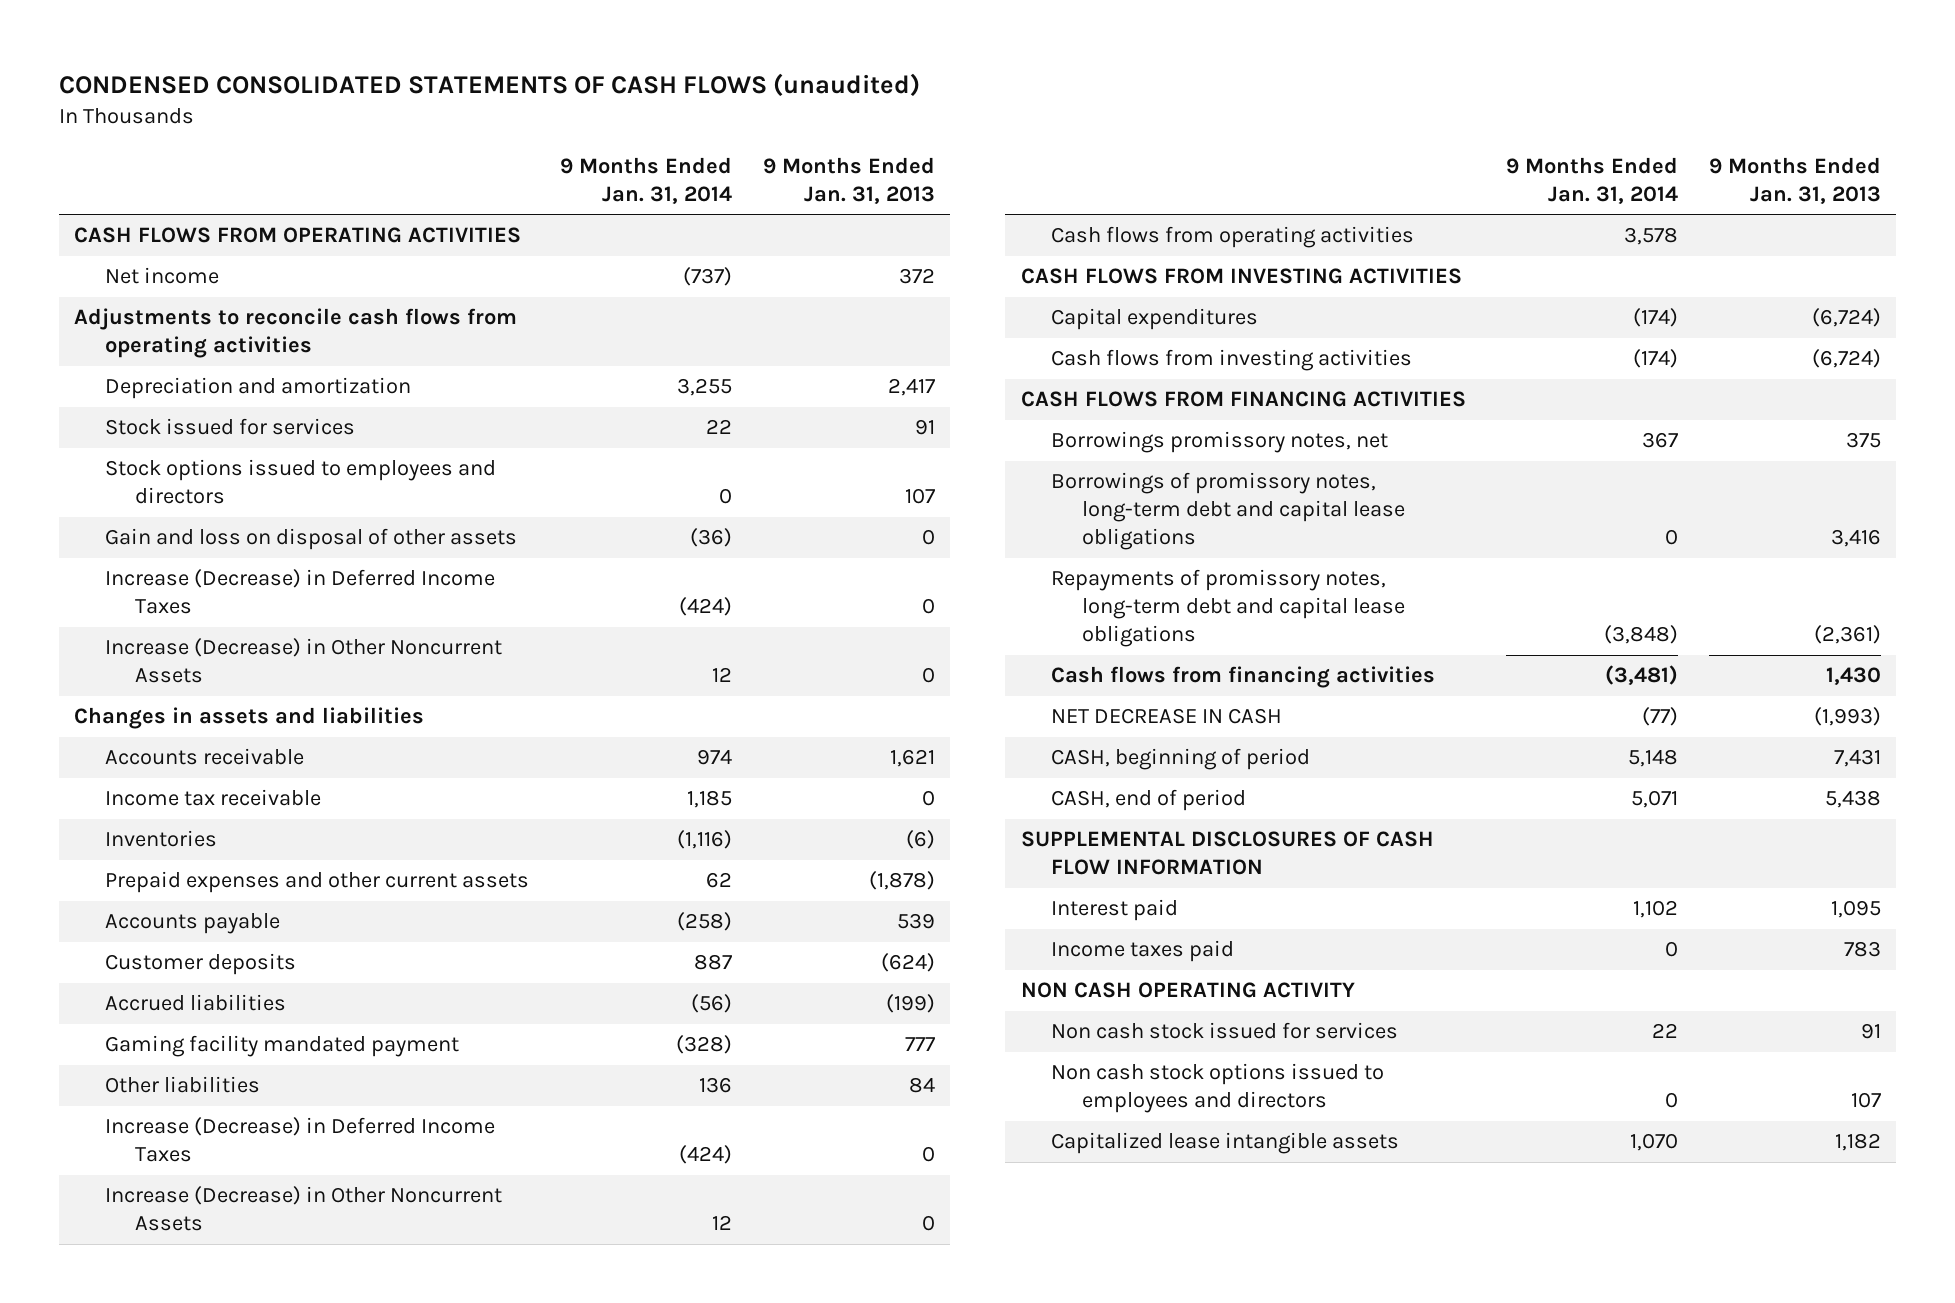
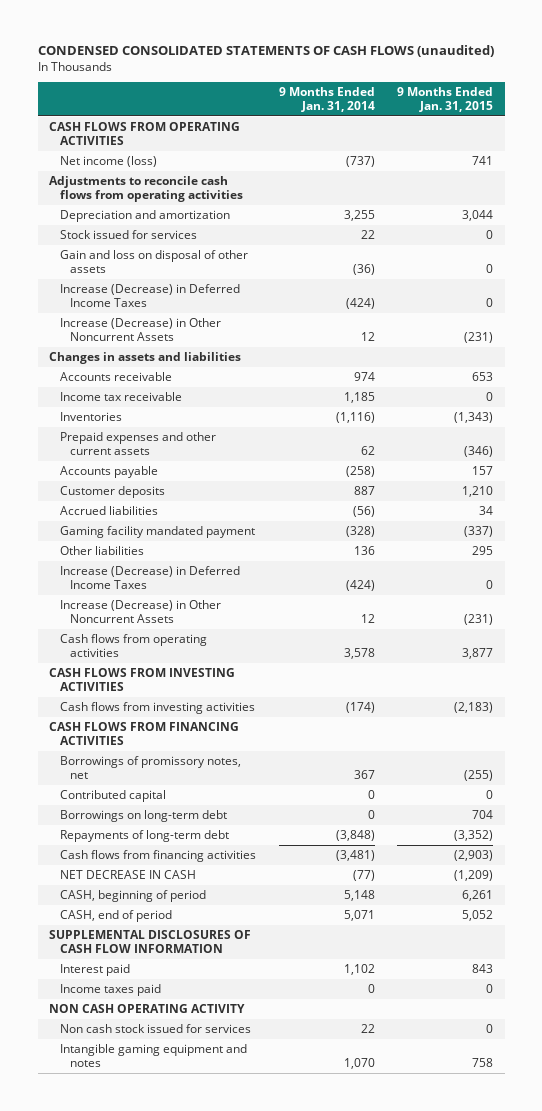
- | 9 Months Ended Jan. 31, 2014 | 9 Months Ended Jan. 31, 2013
+ | 9 Months Ended Jan. 31, 2014 | 9 Months Ended Jan. 31, 2015
- Net income | (737) | 372
+ Net income (loss) | (737) | 741
- Stock options issued to employees and directors | 0 | 107
- Capital expenditures | (174) | (6,724)
- Borrowings promissory notes, net | 367 | 375
- Borrowings of promissory notes, long-term debt and capital lease obligations | 0 | 3,416
- Repayments of promissory notes, long-term debt and capital lease obligations | (3,848) | (2,361)
+ Borrowings of promissory notes, net | 367 | (255)
+ Contributed capital | 0 | 0
+ Borrowings on long-term debt | 0 | 704
+ Repayments of long-term debt | (3,848) | (3,352)
- Non cash stock options issued to employees and directors | 0 | 107
- Capitalized lease intangible assets | 1,070 | 1,182
+ Intangible gaming equipment and notes | 1,070 | 758

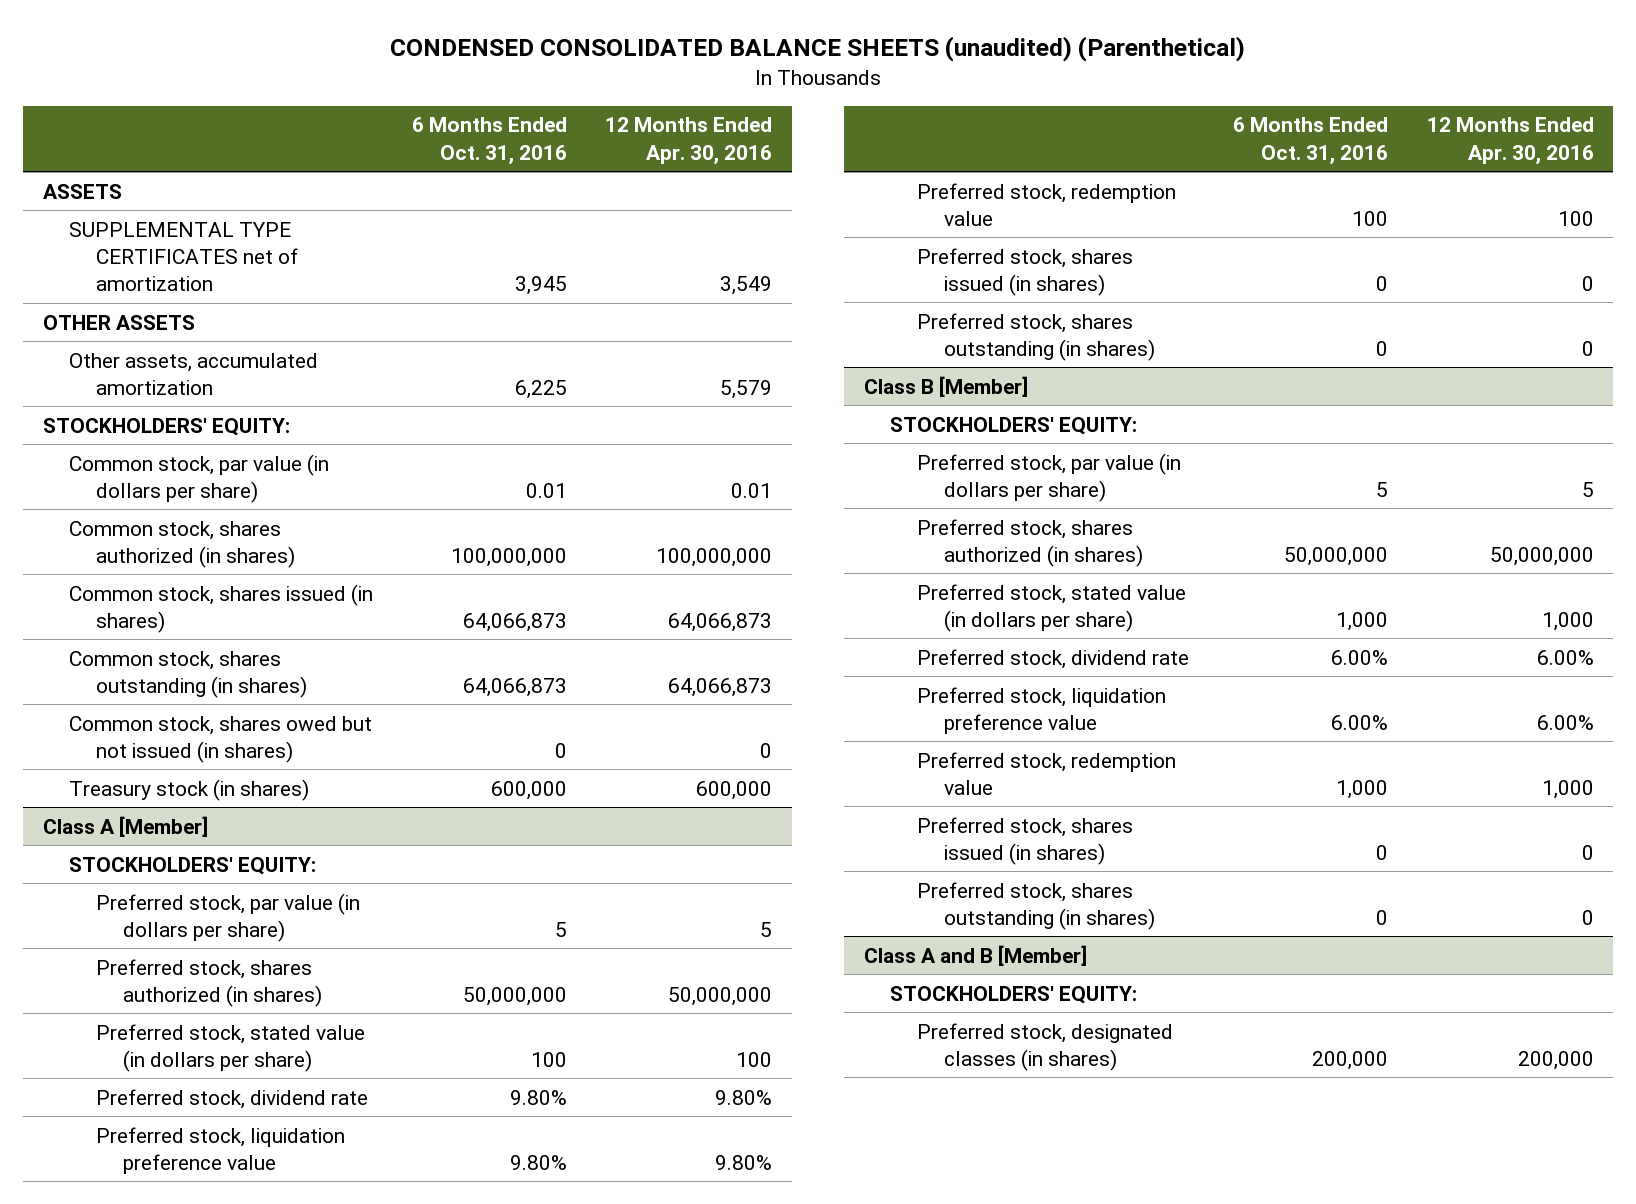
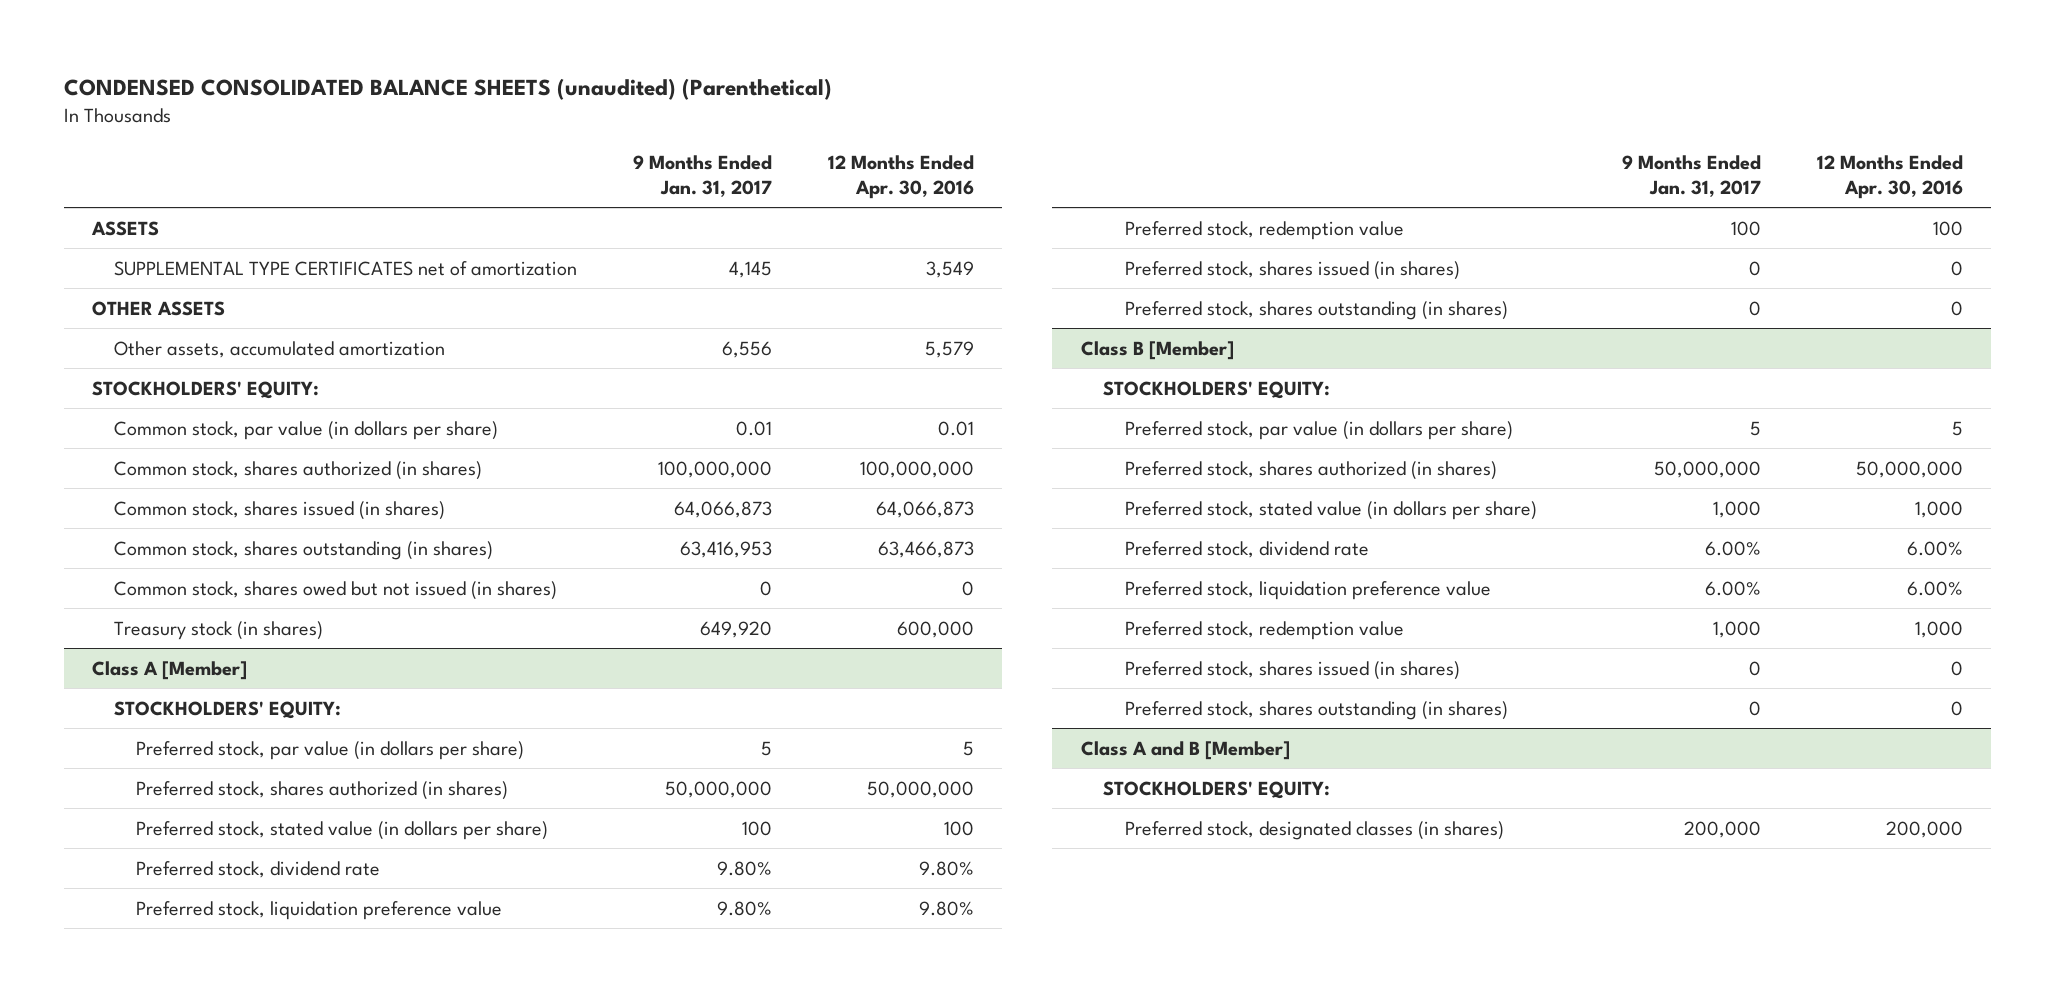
- | 6 Months Ended Oct. 31, 2016 | 12 Months Ended Apr. 30, 2016
+ | 9 Months Ended Jan. 31, 2017 | 12 Months Ended Apr. 30, 2016
- Common stock, shares outstanding (in shares) | 64,066,873 | 64,066,873
+ Common stock, shares outstanding (in shares) | 63,416,953 | 63,466,873

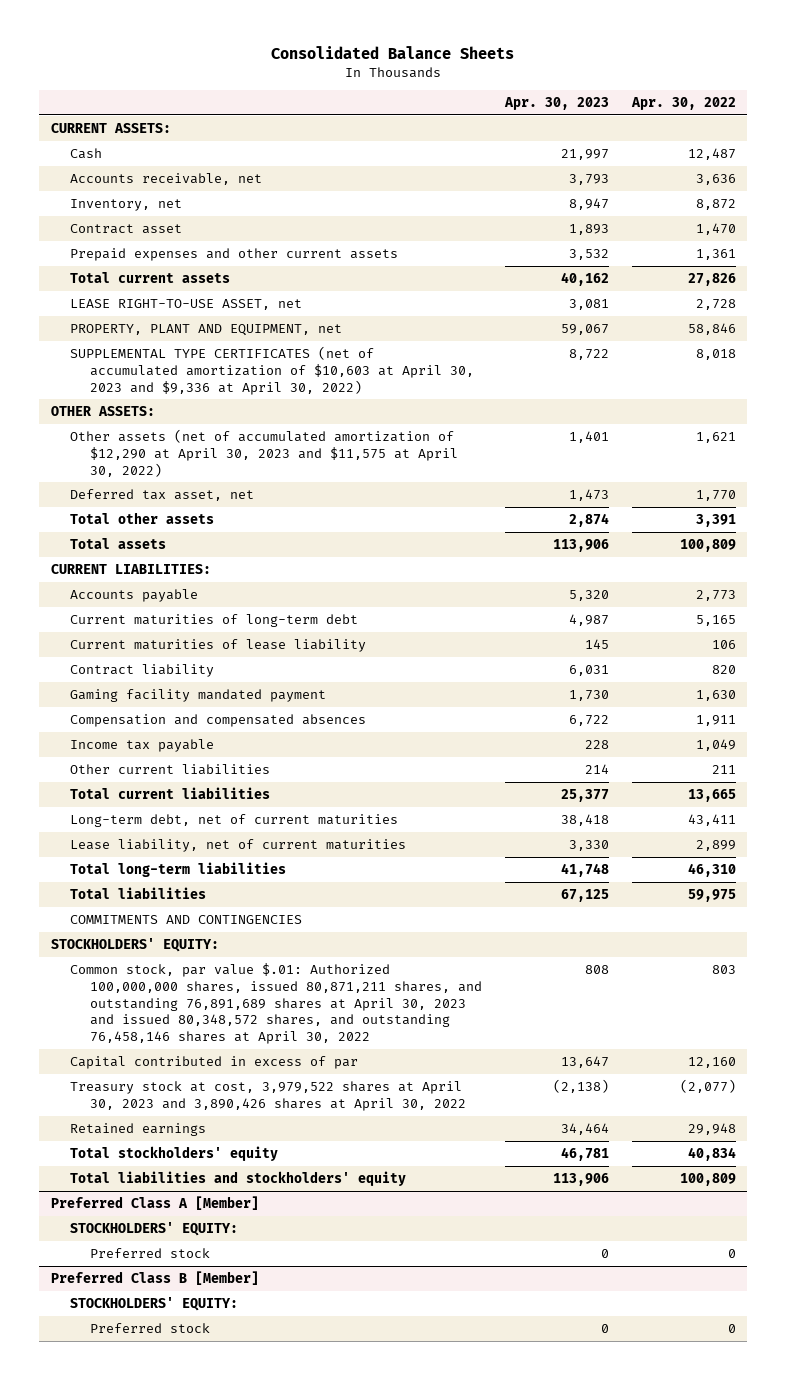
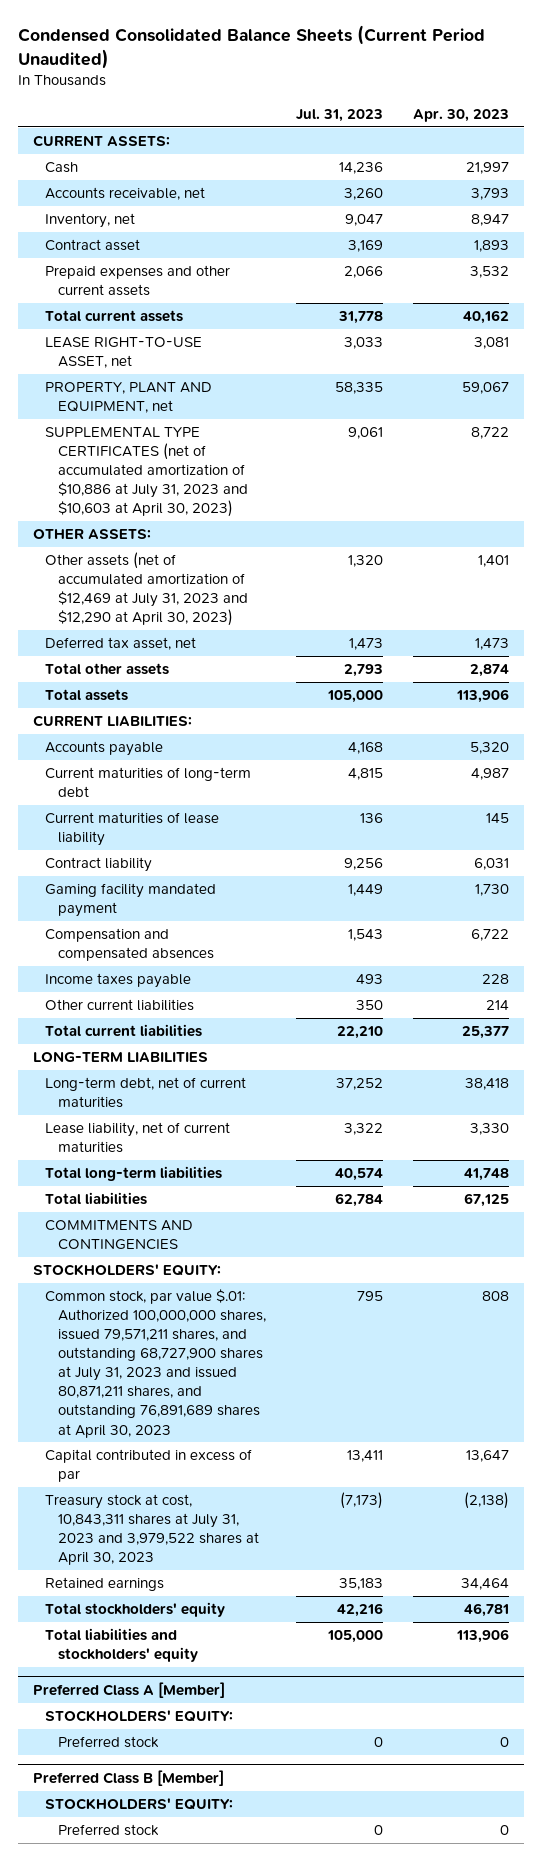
- Consolidated Balance Sheets
+ Condensed Consolidated Balance Sheets (Current Period Unaudited)
- | Apr. 30, 2023 | Apr. 30, 2022
+ | Jul. 31, 2023 | Apr. 30, 2023
- SUPPLEMENTAL TYPE CERTIFICATES (net of accumulated amortization of $10,603 at April 30, 2023 and $9,336 at April 30, 2022) | 8,722 | 8,018
+ SUPPLEMENTAL TYPE CERTIFICATES (net of accumulated amortization of $10,886 at July 31, 2023 and $10,603 at April 30, 2023) | 9,061 | 8,722
- Other assets (net of accumulated amortization of $12,290 at April 30, 2023 and $11,575 at April 30, 2022) | 1,401 | 1,621
+ Other assets (net of accumulated amortization of $12,469 at July 31, 2023 and $12,290 at April 30, 2023) | 1,320 | 1,401
- Income tax payable | 228 | 1,049
+ Income taxes payable | 493 | 228
+ LONG-TERM LIABILITIES
- Common stock, par value $.01: Authorized 100,000,000 shares, issued 80,871,211 shares, and outstanding 76,891,689 shares at April 30, 2023 and issued 80,348,572 shares, and outstanding 76,458,146 shares at April 30, 2022 | 808 | 803
+ Common stock, par value $.01: Authorized 100,000,000 shares, issued 79,571,211 shares, and outstanding 68,727,900 shares at July 31, 2023 and issued 80,871,211 shares, and outstanding 76,891,689 shares at April 30, 2023 | 795 | 808
- Treasury stock at cost, 3,979,522 shares at April 30, 2023 and 3,890,426 shares at April 30, 2022 | (2,138) | (2,077)
+ Treasury stock at cost, 10,843,311 shares at July 31, 2023 and 3,979,522 shares at April 30, 2023 | (7,173) | (2,138)

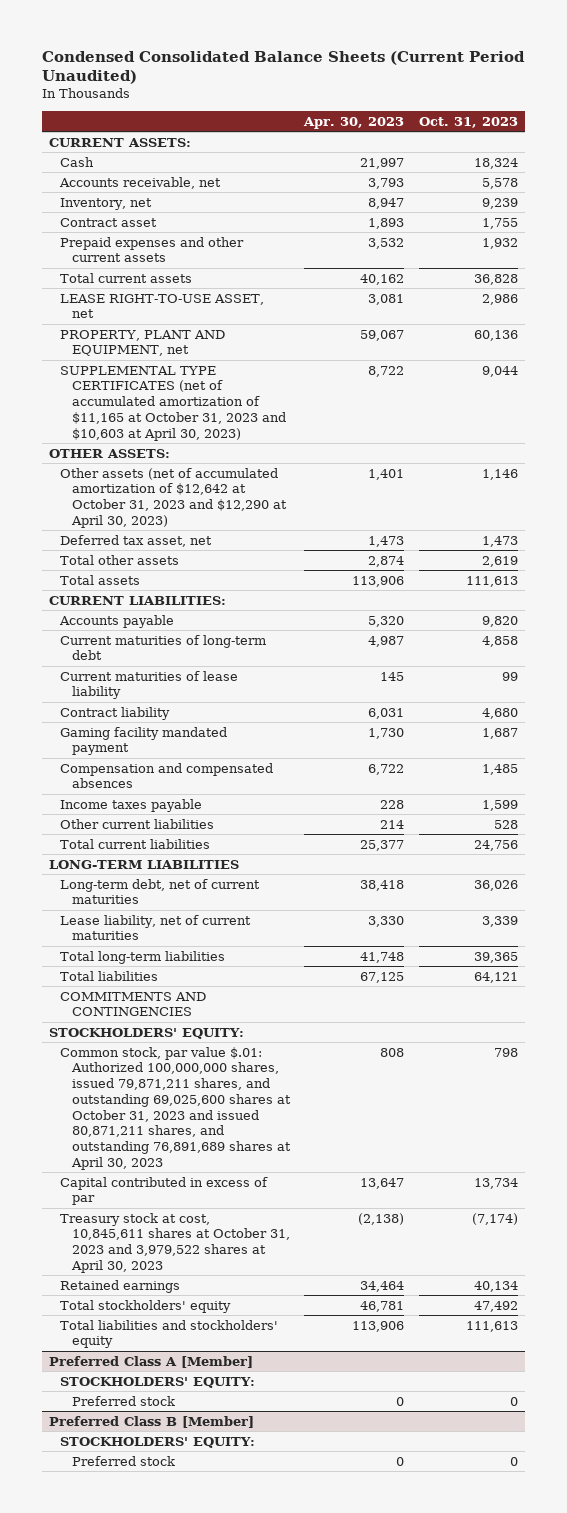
- | Jul. 31, 2023 | Apr. 30, 2023
+ | Apr. 30, 2023 | Oct. 31, 2023
- SUPPLEMENTAL TYPE CERTIFICATES (net of accumulated amortization of $10,886 at July 31, 2023 and $10,603 at April 30, 2023) | 9,061 | 8,722
+ SUPPLEMENTAL TYPE CERTIFICATES (net of accumulated amortization of $11,165 at October 31, 2023 and $10,603 at April 30, 2023) | 8,722 | 9,044
- Other assets (net of accumulated amortization of $12,469 at July 31, 2023 and $12,290 at April 30, 2023) | 1,320 | 1,401
+ Other assets (net of accumulated amortization of $12,642 at October 31, 2023 and $12,290 at April 30, 2023) | 1,401 | 1,146
- Common stock, par value $.01: Authorized 100,000,000 shares, issued 79,571,211 shares, and outstanding 68,727,900 shares at July 31, 2023 and issued 80,871,211 shares, and outstanding 76,891,689 shares at April 30, 2023 | 795 | 808
+ Common stock, par value $.01: Authorized 100,000,000 shares, issued 79,871,211 shares, and outstanding 69,025,600 shares at October 31, 2023 and issued 80,871,211 shares, and outstanding 76,891,689 shares at April 30, 2023 | 808 | 798
- Treasury stock at cost, 10,843,311 shares at July 31, 2023 and 3,979,522 shares at April 30, 2023 | (7,173) | (2,138)
+ Treasury stock at cost, 10,845,611 shares at October 31, 2023 and 3,979,522 shares at April 30, 2023 | (2,138) | (7,174)

